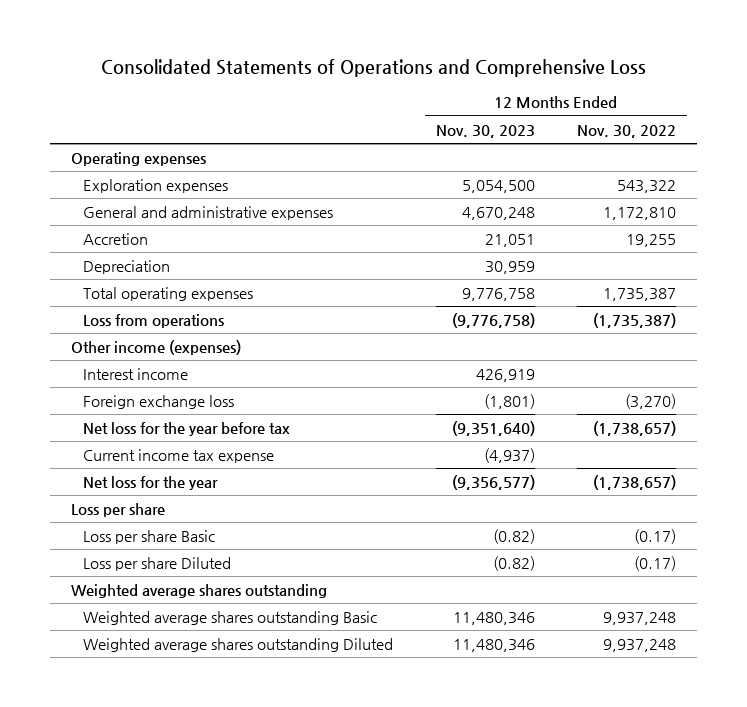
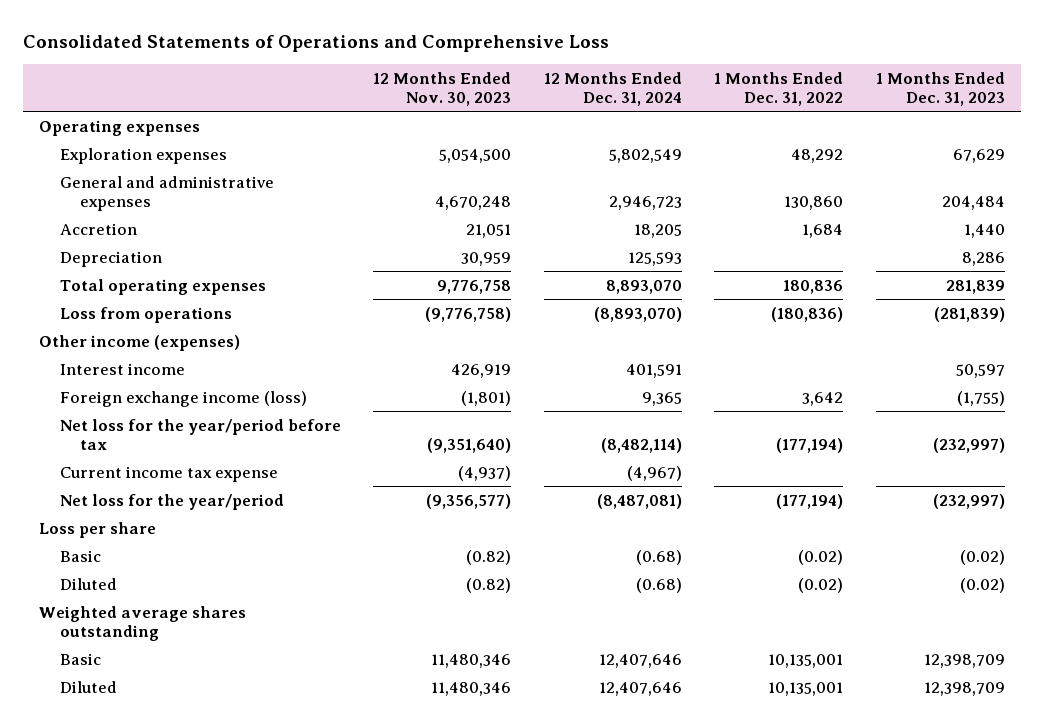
- | 12 Months Ended Nov. 30, 2023 | 12 Months Ended Nov. 30, 2022
+ | 12 Months Ended Nov. 30, 2023 | 12 Months Ended Dec. 31, 2024 | 1 Months Ended Dec. 31, 2022 | 1 Months Ended Dec. 31, 2023
- Foreign exchange loss | (1,801) | (3,270)
- Net loss for the year before tax | (9,351,640) | (1,738,657)
+ Foreign exchange income (loss) | (1,801) | 9,365 | 3,642 | (1,755)
+ Net loss for the year/period before tax | (9,351,640) | (8,482,114) | (177,194) | (232,997)
- Net loss for the year | (9,356,577) | (1,738,657)
+ Net loss for the year/period | (9,356,577) | (8,487,081) | (177,194) | (232,997)
- Loss per share Basic | (0.82) | (0.17)
- Loss per share Diluted | (0.82) | (0.17)
+ Basic | (0.82) | (0.68) | (0.02) | (0.02)
+ Diluted | (0.82) | (0.68) | (0.02) | (0.02)
- Weighted average shares outstanding Basic | 11,480,346 | 9,937,248
- Weighted average shares outstanding Diluted | 11,480,346 | 9,937,248
+ Basic | 11,480,346 | 12,407,646 | 10,135,001 | 12,398,709
+ Diluted | 11,480,346 | 12,407,646 | 10,135,001 | 12,398,709

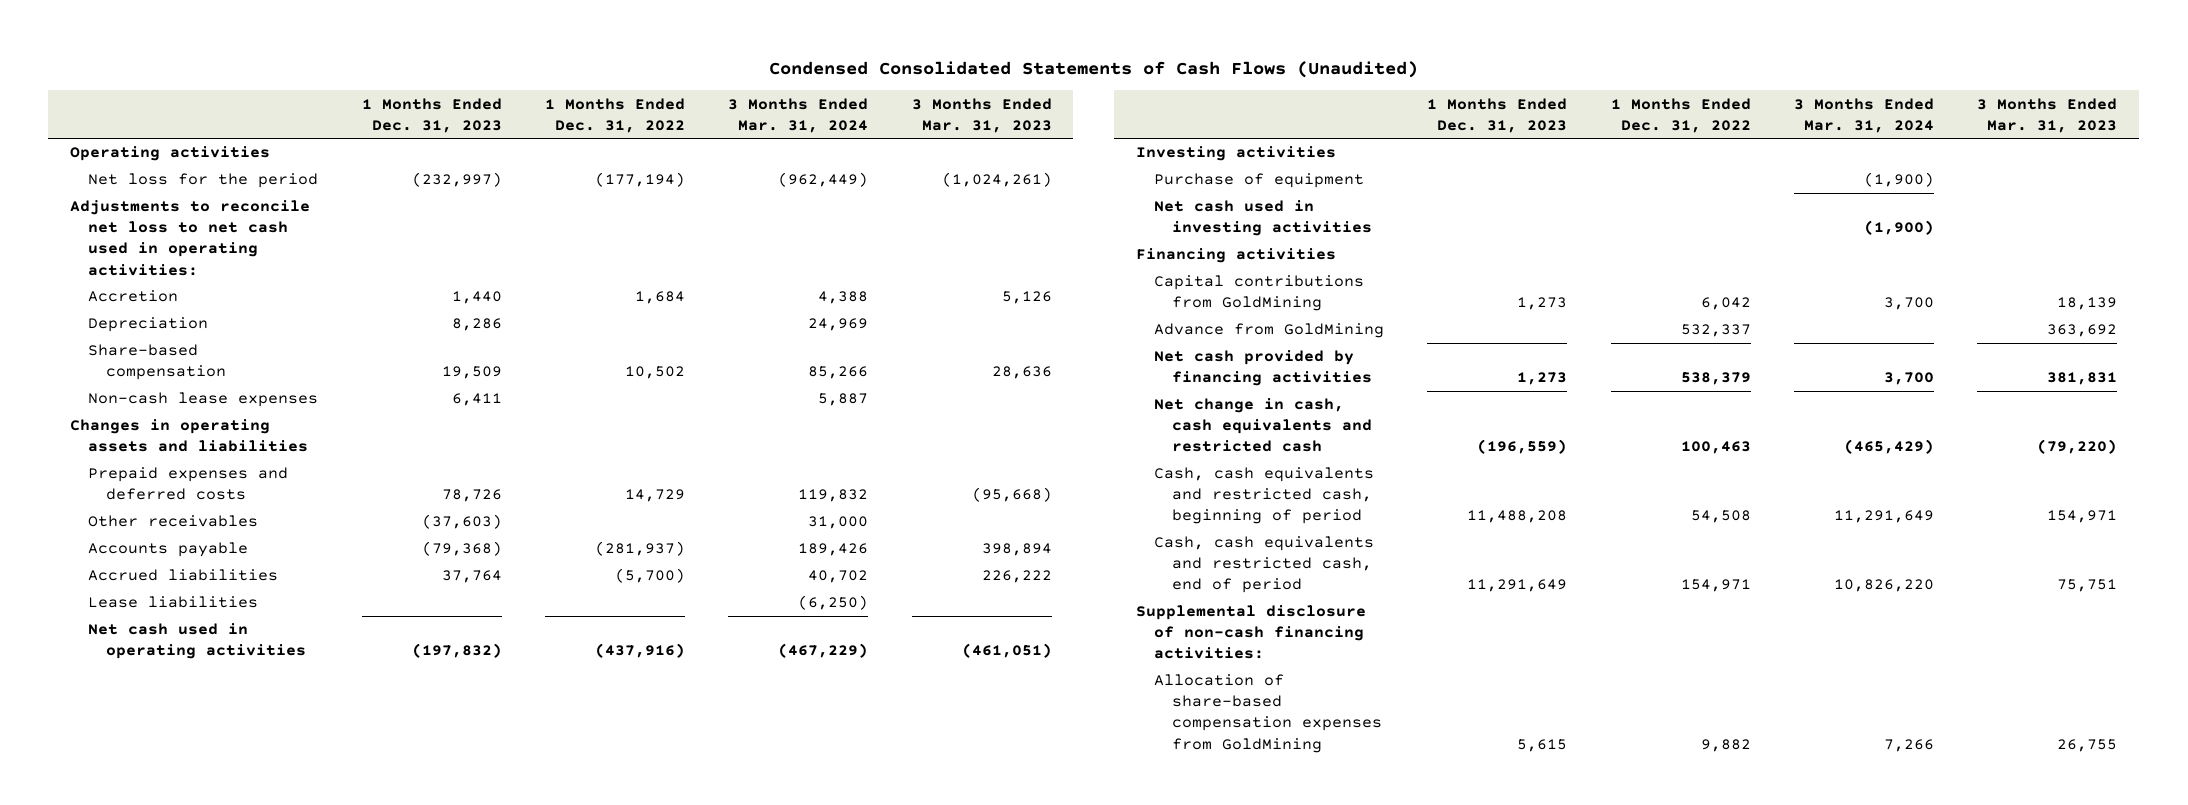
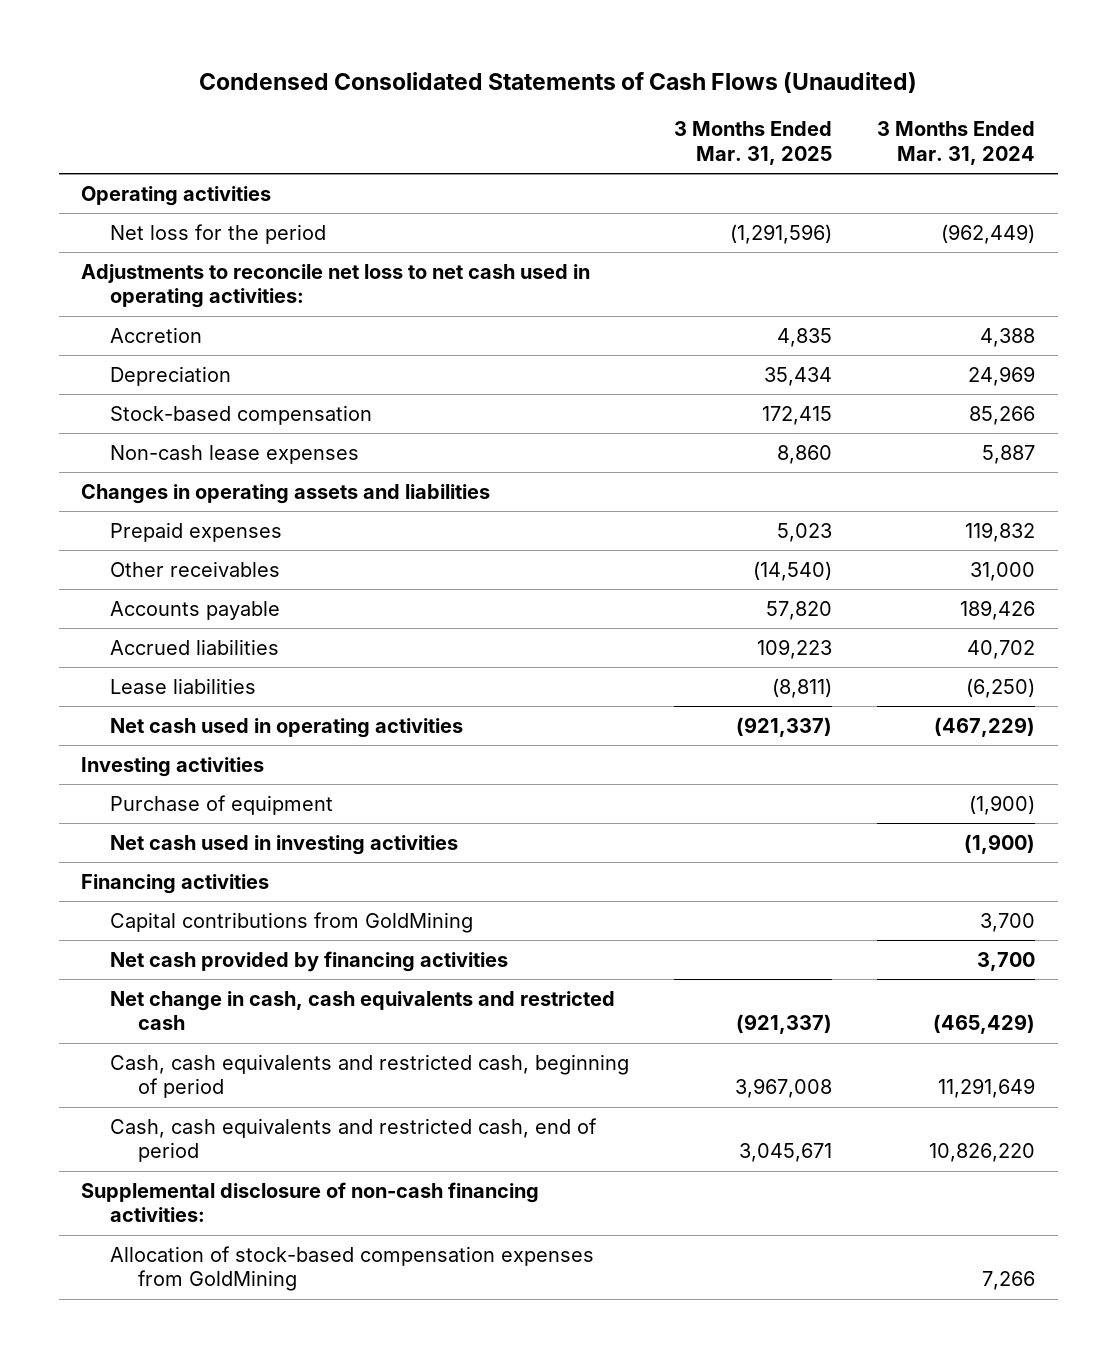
- | 1 Months Ended Dec. 31, 2023 | 1 Months Ended Dec. 31, 2022 | 3 Months Ended Mar. 31, 2024 | 3 Months Ended Mar. 31, 2023
+ | 3 Months Ended Mar. 31, 2025 | 3 Months Ended Mar. 31, 2024
- Share-based compensation | 19,509 | 10,502 | 85,266 | 28,636
+ Stock-based compensation | 172,415 | 85,266
- Prepaid expenses and deferred costs | 78,726 | 14,729 | 119,832 | (95,668)
+ Prepaid expenses | 5,023 | 119,832
- Advance from GoldMining | | 532,337 | | 363,692
- Allocation of share-based compensation expenses from GoldMining | 5,615 | 9,882 | 7,266 | 26,755
+ Allocation of stock-based compensation expenses from GoldMining | | 7,266

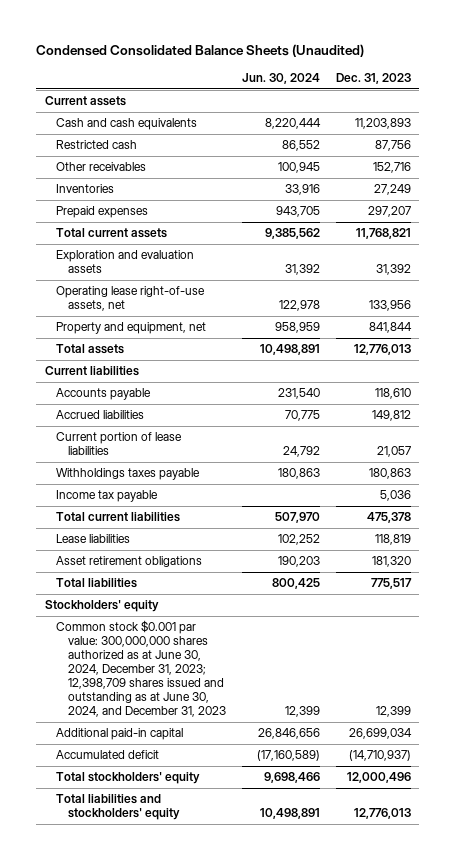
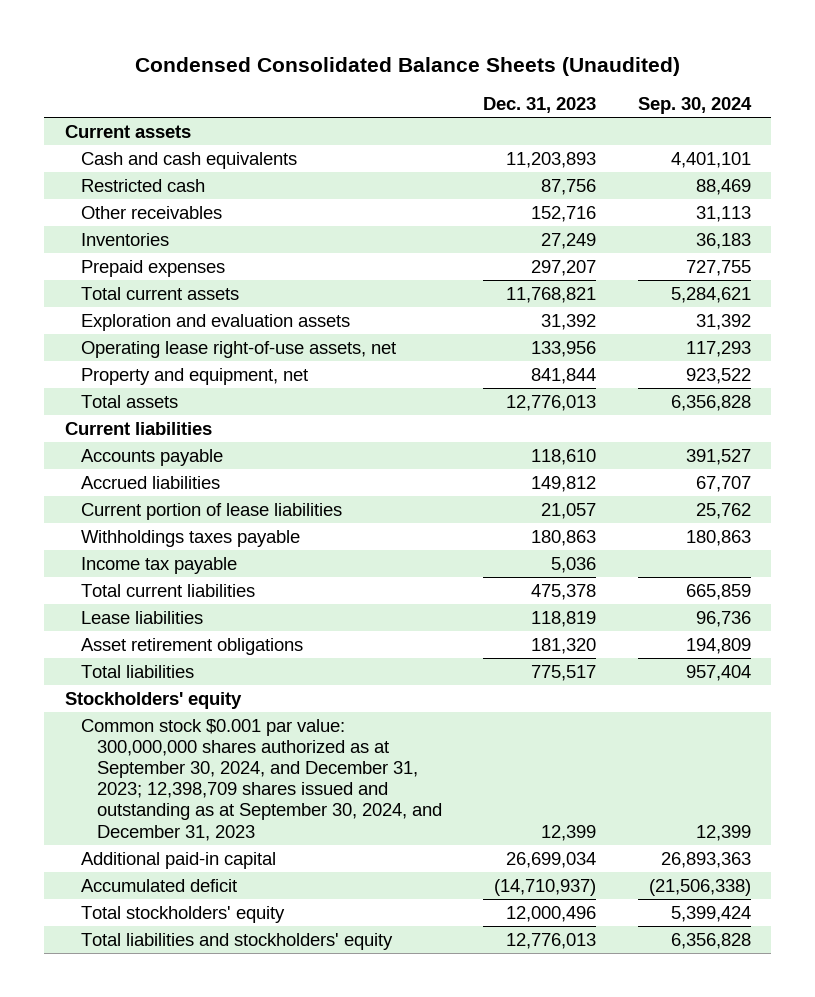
- | Jun. 30, 2024 | Dec. 31, 2023
+ | Dec. 31, 2023 | Sep. 30, 2024
- Common stock $0.001 par value: 300,000,000 shares authorized as at June 30, 2024, December 31, 2023; 12,398,709 shares issued and outstanding as at June 30, 2024, and December 31, 2023 | 12,399 | 12,399
+ Common stock $0.001 par value: 300,000,000 shares authorized as at September 30, 2024, and December 31, 2023; 12,398,709 shares issued and outstanding as at September 30, 2024, and December 31, 2023 | 12,399 | 12,399

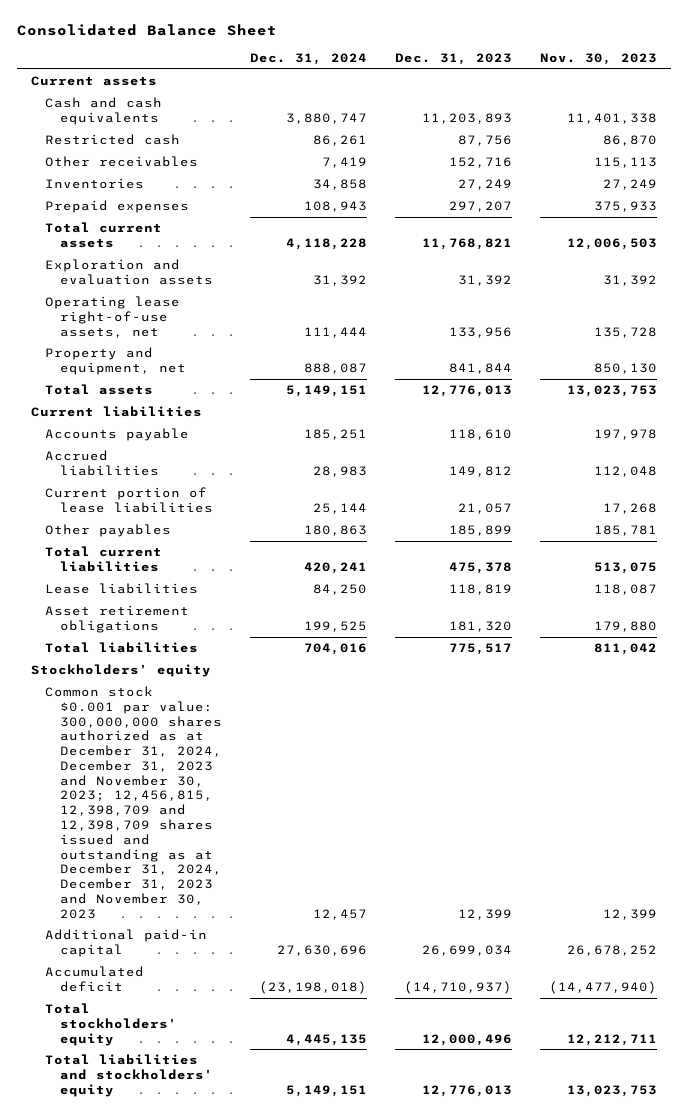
- Condensed Consolidated Balance Sheets (Unaudited)
+ Consolidated Balance Sheet
- | Dec. 31, 2023 | Sep. 30, 2024
+ | Dec. 31, 2024 | Dec. 31, 2023 | Nov. 30, 2023
- Withholdings taxes payable | 180,863 | 180,863
- Income tax payable | 5,036 |
+ Other payables | 180,863 | 185,899 | 185,781
- Common stock $0.001 par value: 300,000,000 shares authorized as at September 30, 2024, and December 31, 2023; 12,398,709 shares issued and outstanding as at September 30, 2024, and December 31, 2023 | 12,399 | 12,399
+ Common stock $0.001 par value: 300,000,000 shares authorized as at December 31, 2024, December 31, 2023 and November 30, 2023; 12,456,815, 12,398,709 and 12,398,709 shares issued and outstanding as at December 31, 2024, December 31, 2023 and November 30, 2023 | 12,457 | 12,399 | 12,399

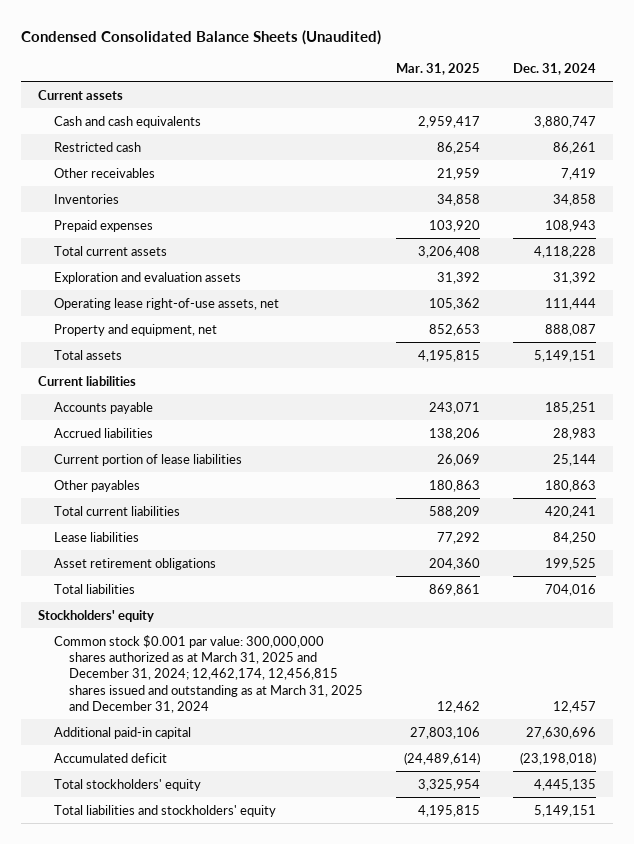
- Consolidated Balance Sheet
+ Condensed Consolidated Balance Sheets (Unaudited)
- | Dec. 31, 2024 | Dec. 31, 2023 | Nov. 30, 2023
+ | Mar. 31, 2025 | Dec. 31, 2024
- Common stock $0.001 par value: 300,000,000 shares authorized as at December 31, 2024, December 31, 2023 and November 30, 2023; 12,456,815, 12,398,709 and 12,398,709 shares issued and outstanding as at December 31, 2024, December 31, 2023 and November 30, 2023 | 12,457 | 12,399 | 12,399
+ Common stock $0.001 par value: 300,000,000 shares authorized as at March 31, 2025 and December 31, 2024; 12,462,174, 12,456,815 shares issued and outstanding as at March 31, 2025 and December 31, 2024 | 12,462 | 12,457

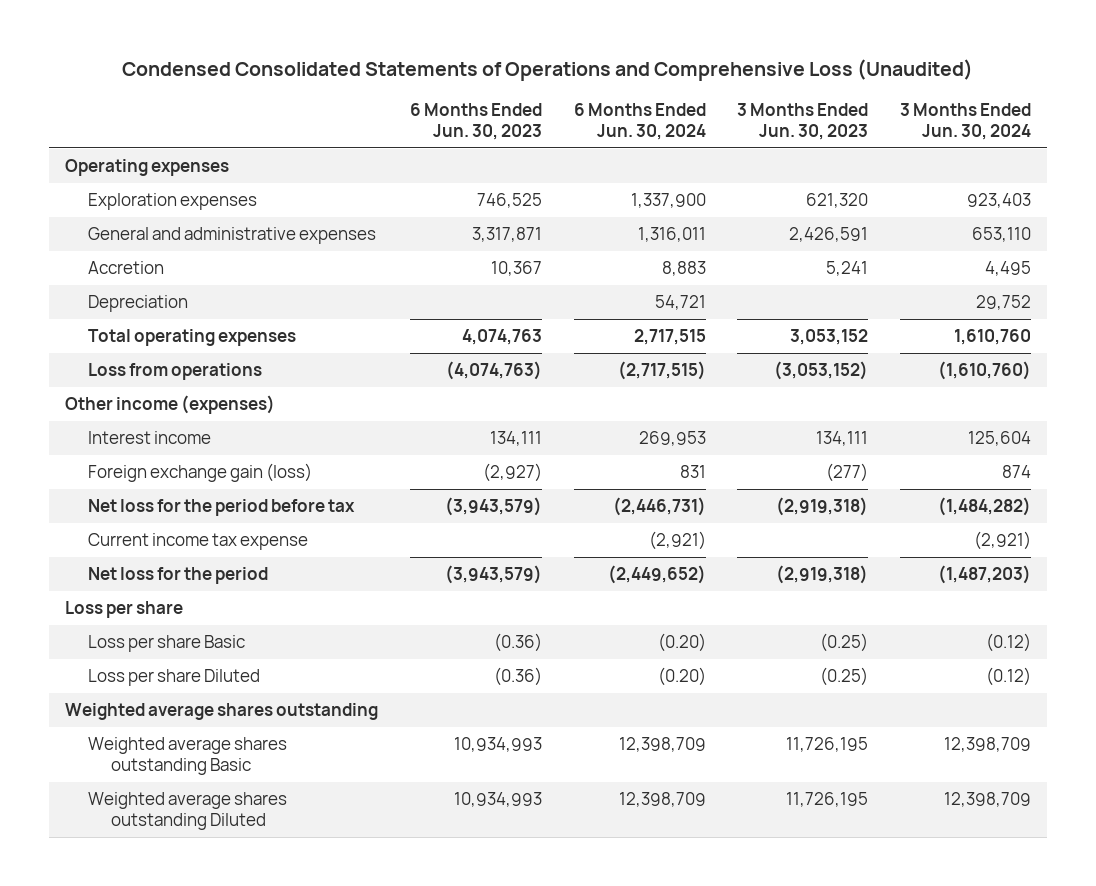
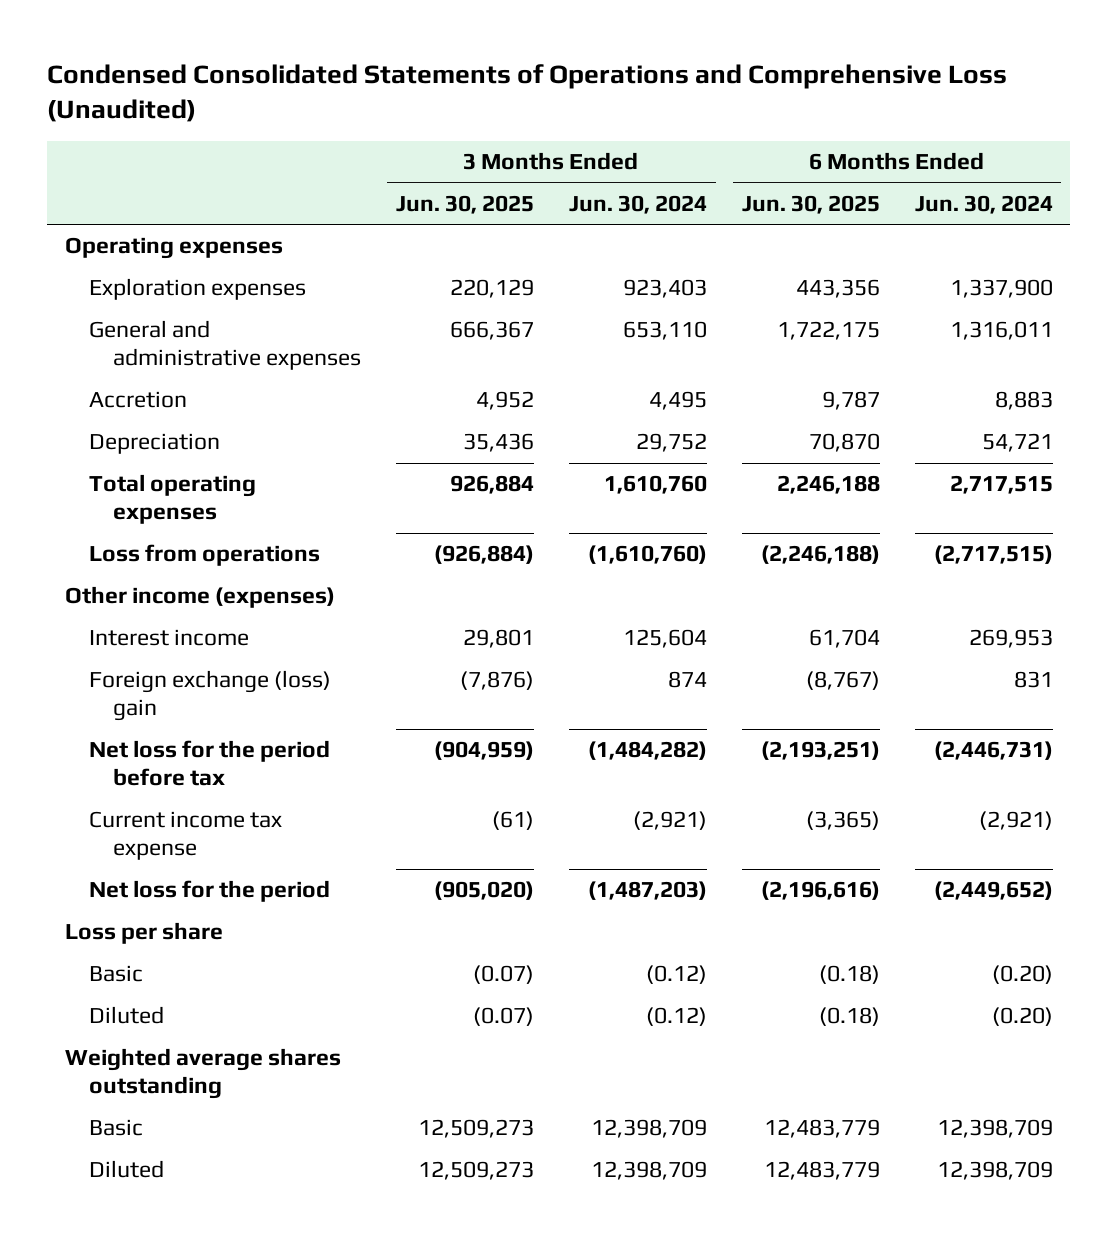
- | 6 Months Ended Jun. 30, 2023 | 6 Months Ended Jun. 30, 2024 | 3 Months Ended Jun. 30, 2023 | 3 Months Ended Jun. 30, 2024
+ | 3 Months Ended Jun. 30, 2025 | 3 Months Ended Jun. 30, 2024 | 6 Months Ended Jun. 30, 2025 | 6 Months Ended Jun. 30, 2024
- Foreign exchange gain (loss) | (2,927) | 831 | (277) | 874
+ Foreign exchange (loss) gain | (7,876) | 874 | (8,767) | 831
- Loss per share Basic | (0.36) | (0.20) | (0.25) | (0.12)
- Loss per share Diluted | (0.36) | (0.20) | (0.25) | (0.12)
+ Basic | (0.07) | (0.12) | (0.18) | (0.20)
+ Diluted | (0.07) | (0.12) | (0.18) | (0.20)
- Weighted average shares outstanding Basic | 10,934,993 | 12,398,709 | 11,726,195 | 12,398,709
- Weighted average shares outstanding Diluted | 10,934,993 | 12,398,709 | 11,726,195 | 12,398,709
+ Basic | 12,509,273 | 12,398,709 | 12,483,779 | 12,398,709
+ Diluted | 12,509,273 | 12,398,709 | 12,483,779 | 12,398,709

